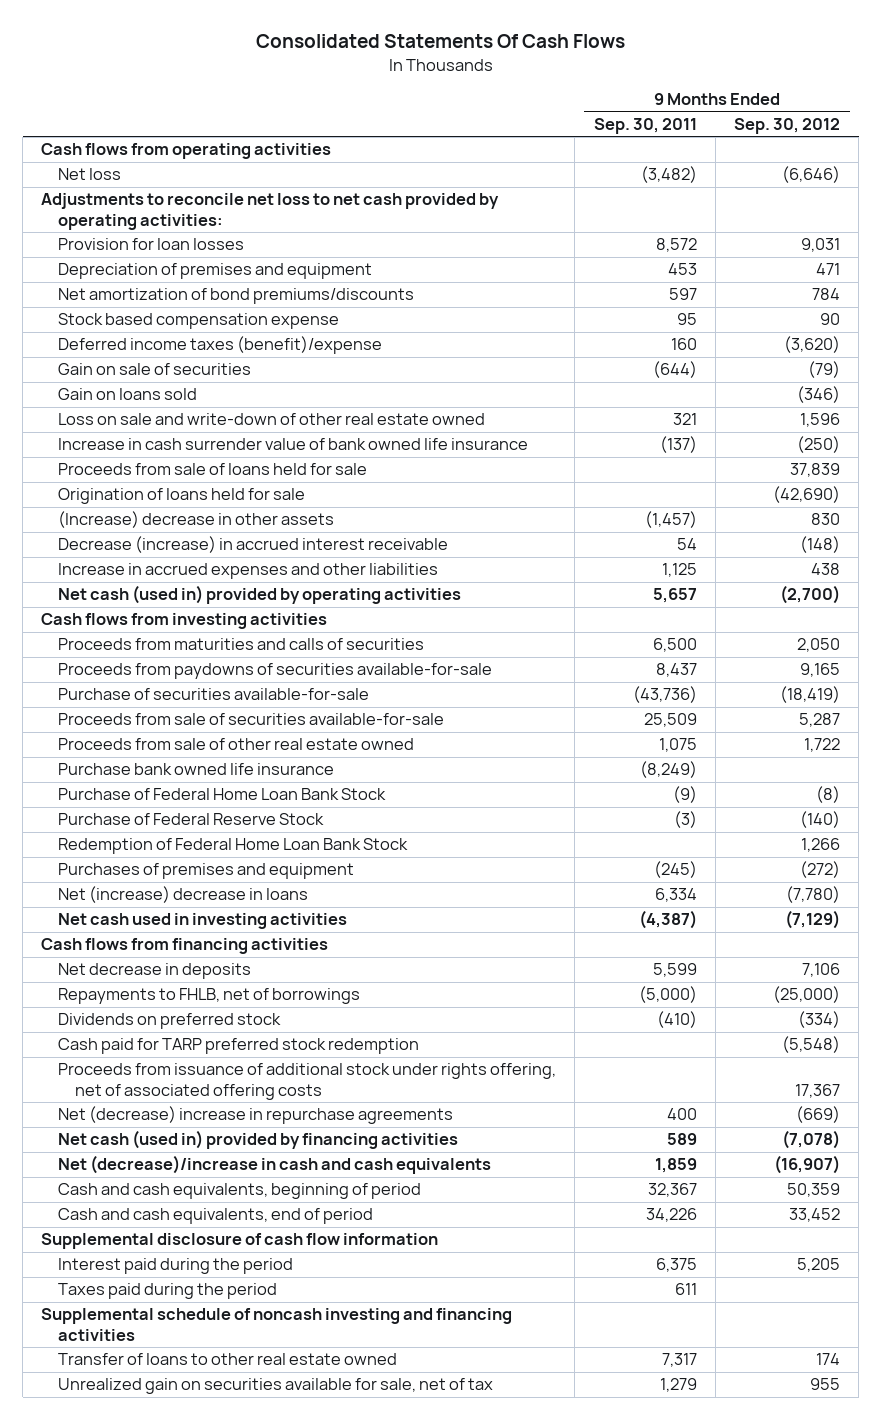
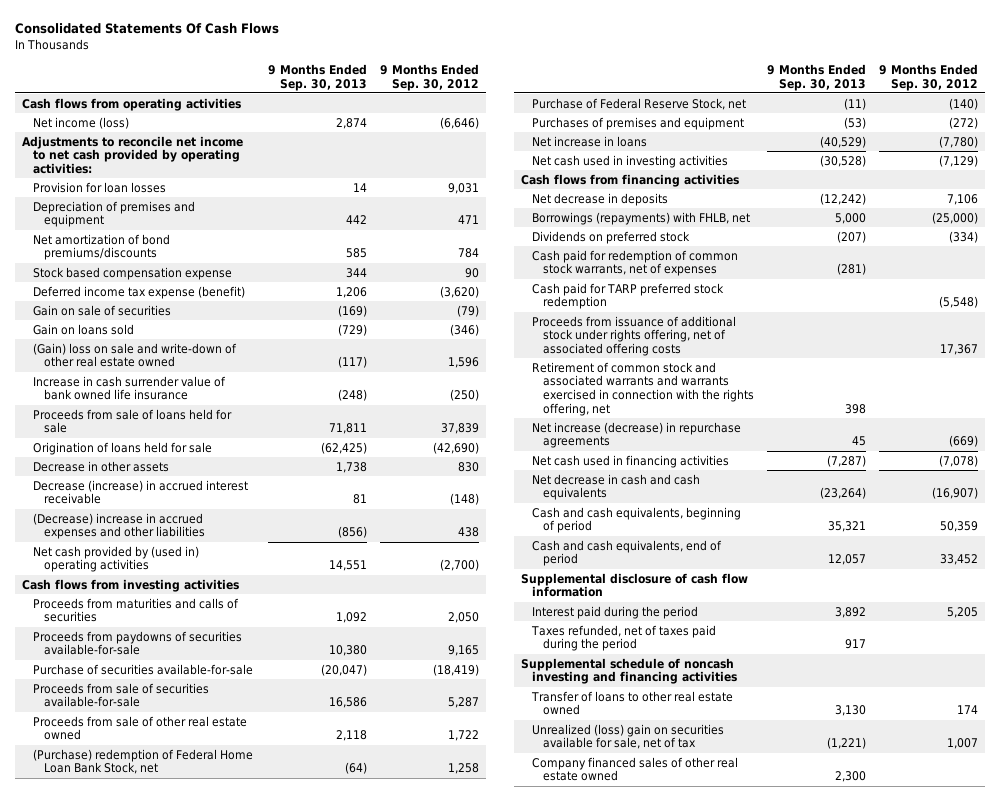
- | 9 Months Ended Sep. 30, 2011 | 9 Months Ended Sep. 30, 2012
+ | 9 Months Ended Sep. 30, 2013 | 9 Months Ended Sep. 30, 2012
- Net loss | (3,482) | (6,646)
- Adjustments to reconcile net loss to net cash provided by operating activities:
+ Net income (loss) | 2,874 | (6,646)
+ Adjustments to reconcile net income to net cash provided by operating activities:
- Deferred income taxes (benefit)/expense | 160 | (3,620)
+ Deferred income tax expense (benefit) | 1,206 | (3,620)
- Loss on sale and write-down of other real estate owned | 321 | 1,596
+ (Gain) loss on sale and write-down of other real estate owned | (117) | 1,596
- (Increase) decrease in other assets | (1,457) | 830
+ Decrease in other assets | 1,738 | 830
- Increase in accrued expenses and other liabilities | 1,125 | 438
- Net cash (used in) provided by operating activities | 5,657 | (2,700)
+ (Decrease) increase in accrued expenses and other liabilities | (856) | 438
+ Net cash provided by (used in) operating activities | 14,551 | (2,700)
- Purchase bank owned life insurance | (8,249) |
- Purchase of Federal Home Loan Bank Stock | (9) | (8)
- Purchase of Federal Reserve Stock | (3) | (140)
- Redemption of Federal Home Loan Bank Stock | | 1,266
+ (Purchase) redemption of Federal Home Loan Bank Stock, net | (64) | 1,258
+ Purchase of Federal Reserve Stock, net | (11) | (140)
- Net (increase) decrease in loans | 6,334 | (7,780)
+ Net increase in loans | (40,529) | (7,780)
- Repayments to FHLB, net of borrowings | (5,000) | (25,000)
+ Borrowings (repayments) with FHLB, net | 5,000 | (25,000)
+ Cash paid for redemption of common stock warrants, net of expenses | (281) |
- Net (decrease) increase in repurchase agreements | 400 | (669)
- Net cash (used in) provided by financing activities | 589 | (7,078)
- Net (decrease)/increase in cash and cash equivalents | 1,859 | (16,907)
+ Retirement of common stock and associated warrants and warrants exercised in connection with the rights offering, net | 398 |
+ Net increase (decrease) in repurchase agreements | 45 | (669)
+ Net cash used in financing activities | (7,287) | (7,078)
+ Net decrease in cash and cash equivalents | (23,264) | (16,907)
- Taxes paid during the period | 611 |
+ Taxes refunded, net of taxes paid during the period | 917 |
- Unrealized gain on securities available for sale, net of tax | 1,279 | 955
+ Unrealized (loss) gain on securities available for sale, net of tax | (1,221) | 1,007
+ Company financed sales of other real estate owned | 2,300 |

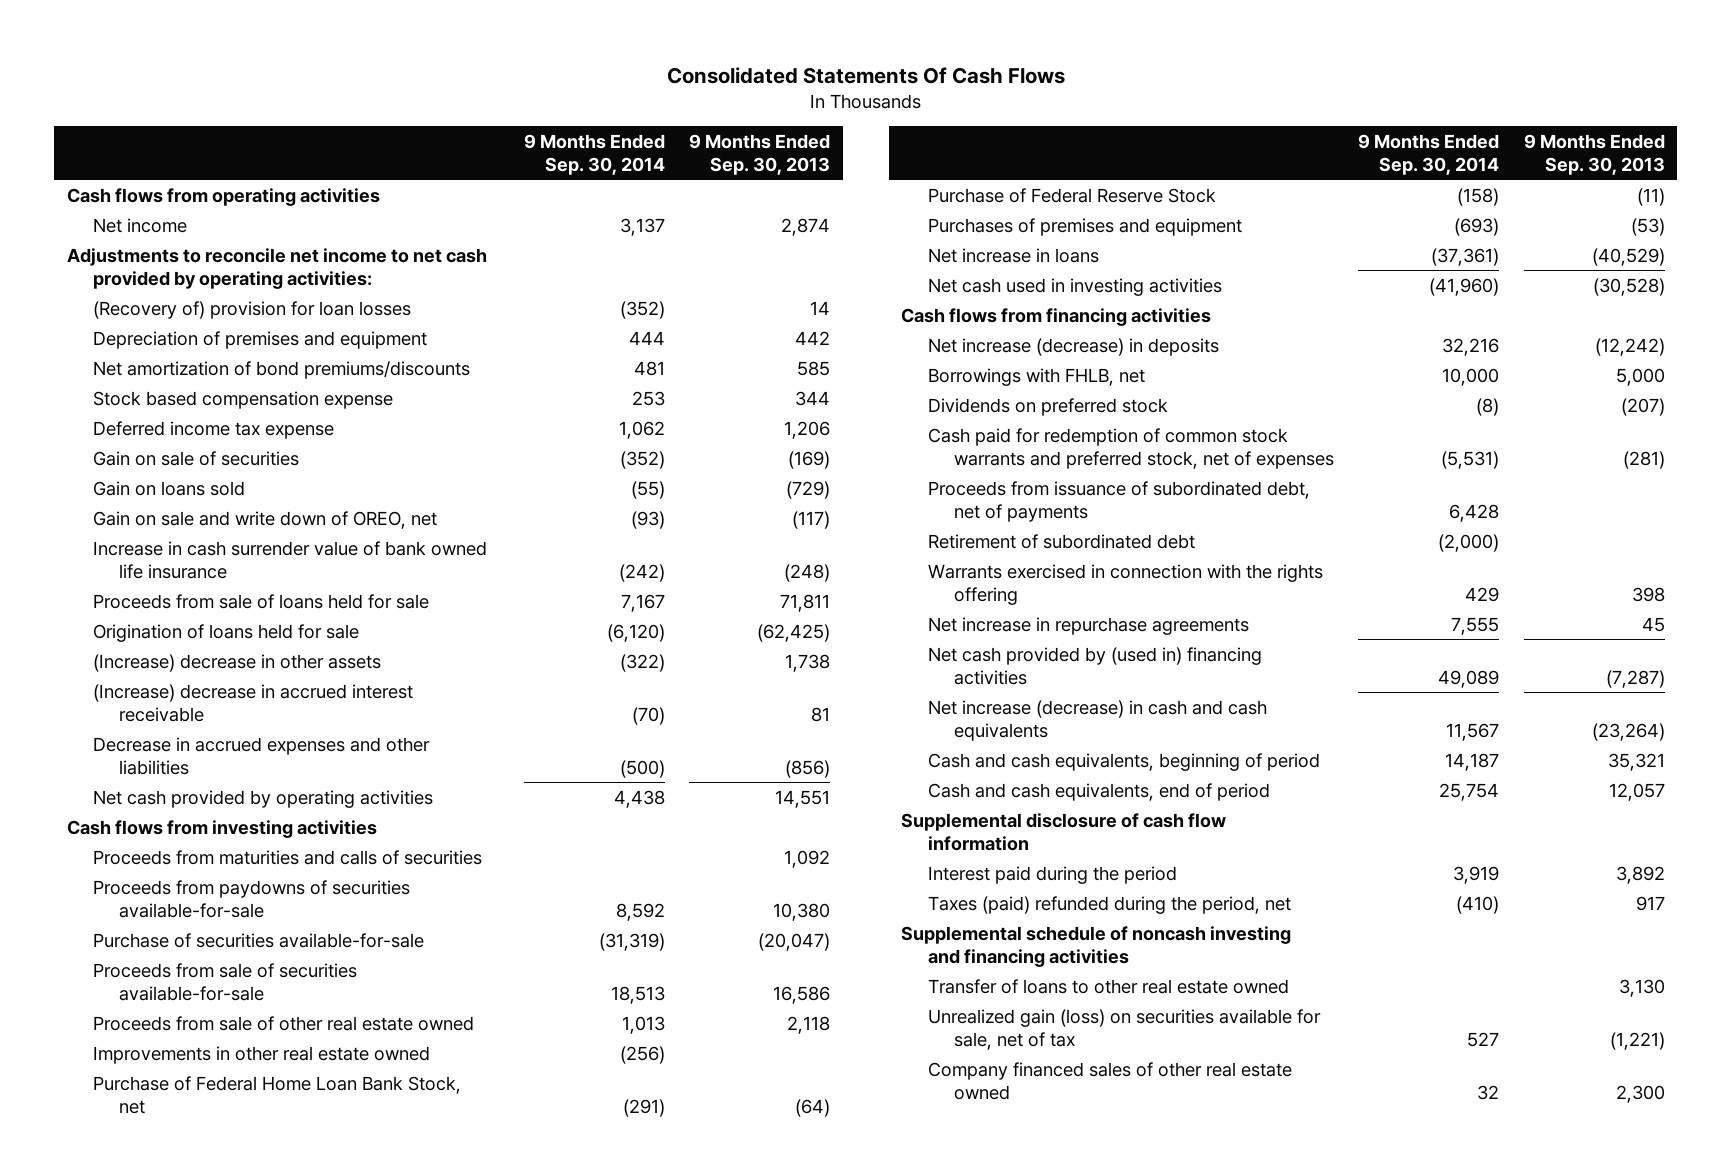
- | 9 Months Ended Sep. 30, 2013 | 9 Months Ended Sep. 30, 2012
+ | 9 Months Ended Sep. 30, 2014 | 9 Months Ended Sep. 30, 2013
- Net income (loss) | 2,874 | (6,646)
+ Net income | 3,137 | 2,874
- Provision for loan losses | 14 | 9,031
+ (Recovery of) provision for loan losses | (352) | 14
- Deferred income tax expense (benefit) | 1,206 | (3,620)
+ Deferred income tax expense | 1,062 | 1,206
- (Gain) loss on sale and write-down of other real estate owned | (117) | 1,596
+ Gain on sale and write down of OREO, net | (93) | (117)
- Decrease in other assets | 1,738 | 830
- Decrease (increase) in accrued interest receivable | 81 | (148)
- (Decrease) increase in accrued expenses and other liabilities | (856) | 438
- Net cash provided by (used in) operating activities | 14,551 | (2,700)
+ (Increase) decrease in other assets | (322) | 1,738
+ (Increase) decrease in accrued interest receivable | (70) | 81
+ Decrease in accrued expenses and other liabilities | (500) | (856)
+ Net cash provided by operating activities | 4,438 | 14,551
- (Purchase) redemption of Federal Home Loan Bank Stock, net | (64) | 1,258
- Purchase of Federal Reserve Stock, net | (11) | (140)
+ Improvements in other real estate owned | (256) |
+ Purchase of Federal Home Loan Bank Stock, net | (291) | (64)
+ Purchase of Federal Reserve Stock | (158) | (11)
- Net decrease in deposits | (12,242) | 7,106
- Borrowings (repayments) with FHLB, net | 5,000 | (25,000)
+ Net increase (decrease) in deposits | 32,216 | (12,242)
+ Borrowings with FHLB, net | 10,000 | 5,000
- Cash paid for redemption of common stock warrants, net of expenses | (281) |
- Cash paid for TARP preferred stock redemption | | (5,548)
- Proceeds from issuance of additional stock under rights offering, net of associated offering costs | | 17,367
- Retirement of common stock and associated warrants and warrants exercised in connection with the rights offering, net | 398 |
- Net increase (decrease) in repurchase agreements | 45 | (669)
- Net cash used in financing activities | (7,287) | (7,078)
- Net decrease in cash and cash equivalents | (23,264) | (16,907)
+ Cash paid for redemption of common stock warrants and preferred stock, net of expenses | (5,531) | (281)
+ Proceeds from issuance of subordinated debt, net of payments | 6,428 |
+ Retirement of subordinated debt | (2,000) |
+ Warrants exercised in connection with the rights offering | 429 | 398
+ Net increase in repurchase agreements | 7,555 | 45
+ Net cash provided by (used in) financing activities | 49,089 | (7,287)
+ Net increase (decrease) in cash and cash equivalents | 11,567 | (23,264)
- Taxes refunded, net of taxes paid during the period | 917 |
+ Taxes (paid) refunded during the period, net | (410) | 917
- Unrealized (loss) gain on securities available for sale, net of tax | (1,221) | 1,007
+ Unrealized gain (loss) on securities available for sale, net of tax | 527 | (1,221)

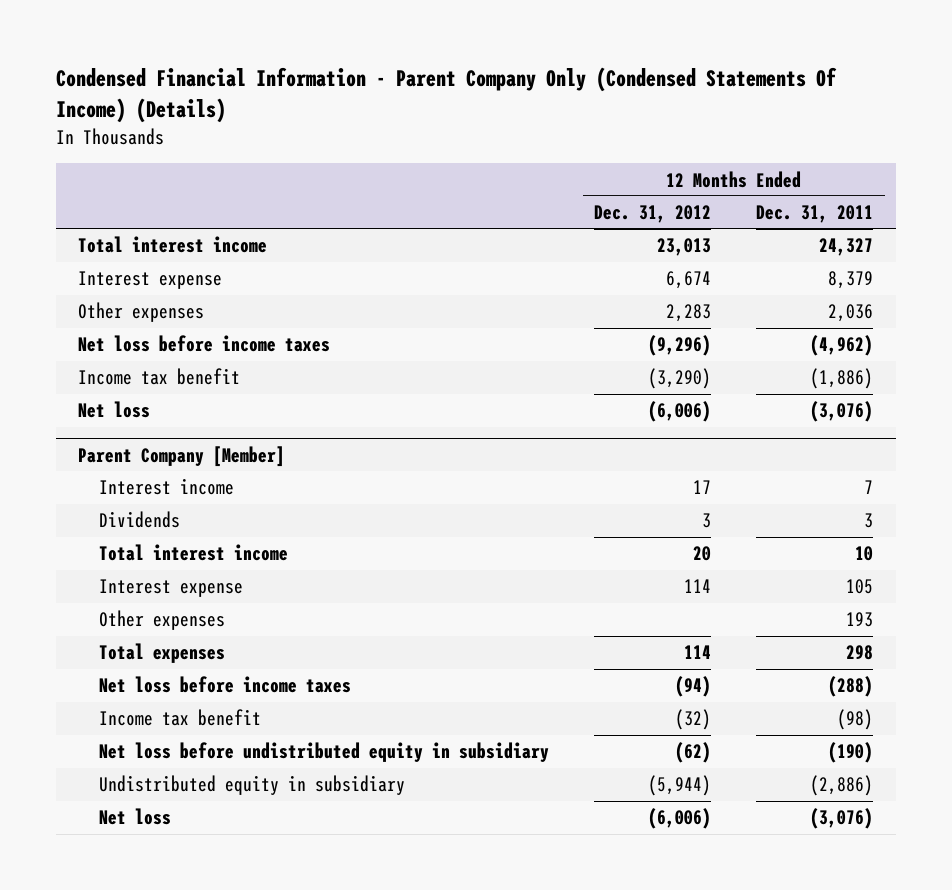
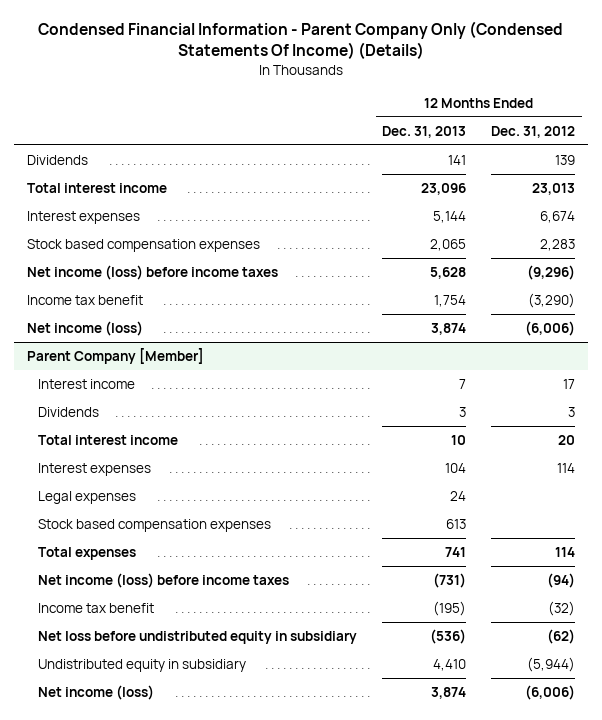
- | 12 Months Ended Dec. 31, 2012 | 12 Months Ended Dec. 31, 2011
+ | 12 Months Ended Dec. 31, 2013 | 12 Months Ended Dec. 31, 2012
+ Dividends | 141 | 139
- Interest expense | 6,674 | 8,379
- Other expenses | 2,283 | 2,036
- Net loss before income taxes | (9,296) | (4,962)
+ Interest expenses | 5,144 | 6,674
+ Stock based compensation expenses | 2,065 | 2,283
+ Net income (loss) before income taxes | 5,628 | (9,296)
- Net loss | (6,006) | (3,076)
+ Net income (loss) | 3,874 | (6,006)
@ Parent Company [Member]
- Interest expense | 114 | 105
- Other expenses | | 193
+ Interest expenses | 104 | 114
+ Legal expenses | 24 |
+ Stock based compensation expenses | 613 |
- Net loss before income taxes | (94) | (288)
+ Net income (loss) before income taxes | (731) | (94)
- Net loss | (6,006) | (3,076)
+ Net income (loss) | 3,874 | (6,006)

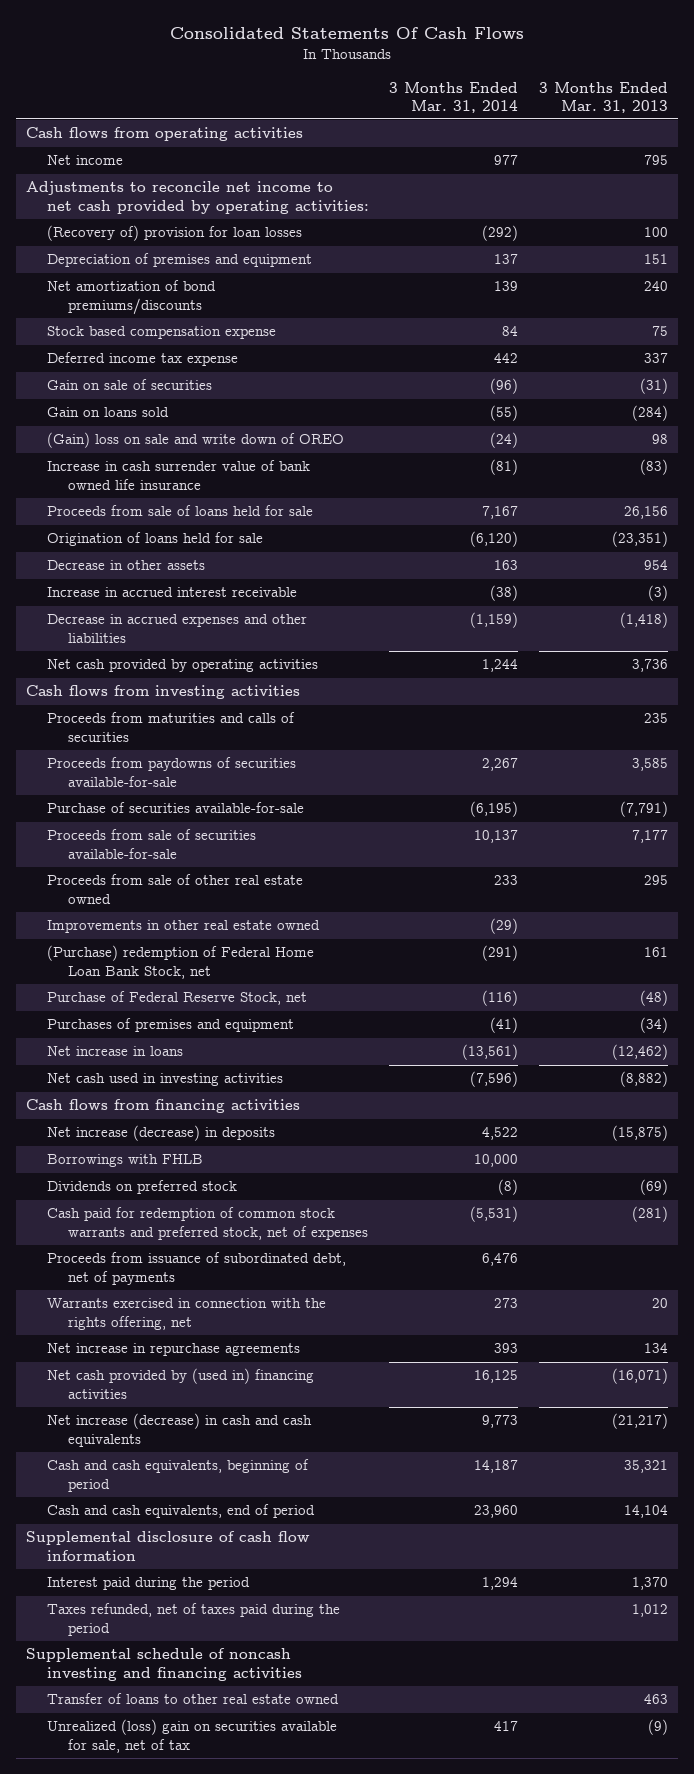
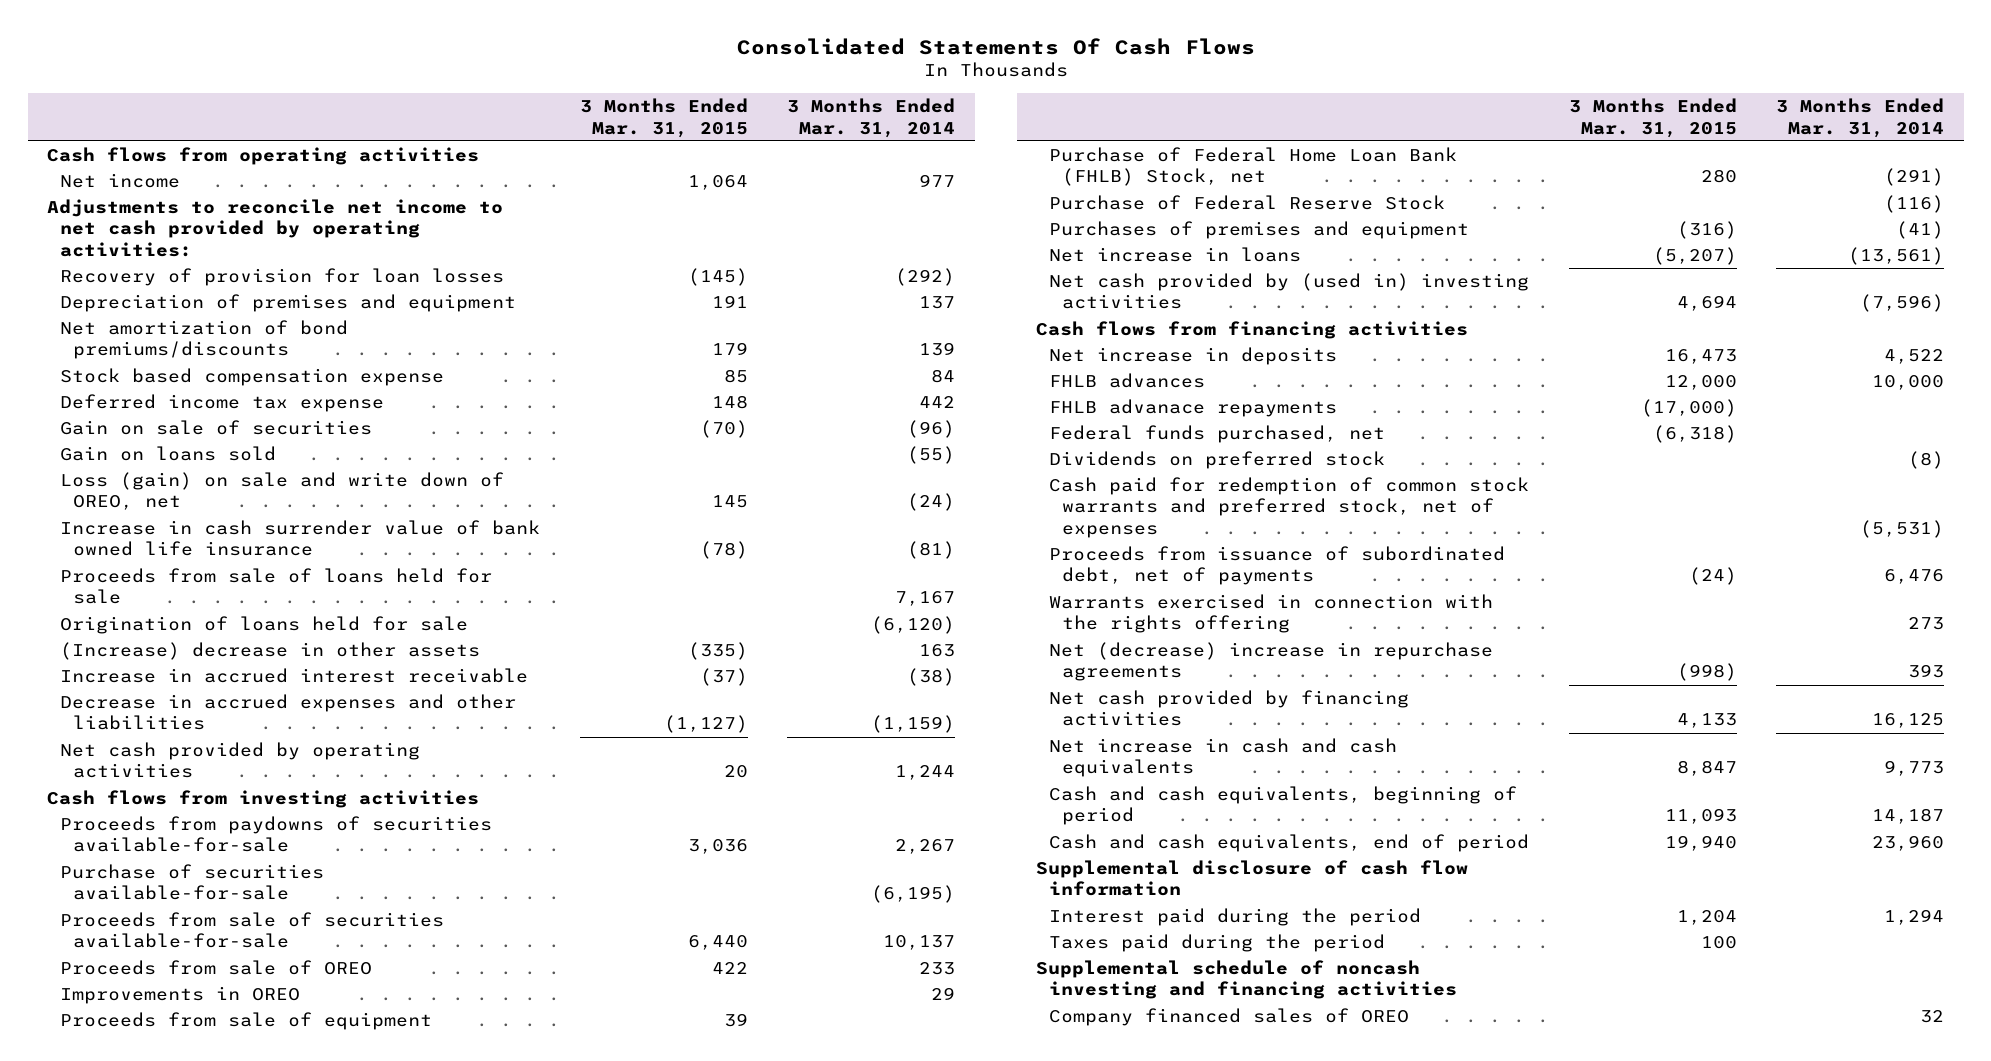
- | 3 Months Ended Mar. 31, 2014 | 3 Months Ended Mar. 31, 2013
+ | 3 Months Ended Mar. 31, 2015 | 3 Months Ended Mar. 31, 2014
- (Recovery of) provision for loan losses | (292) | 100
+ Recovery of provision for loan losses | (145) | (292)
- (Gain) loss on sale and write down of OREO | (24) | 98
+ Loss (gain) on sale and write down of OREO, net | 145 | (24)
- Decrease in other assets | 163 | 954
+ (Increase) decrease in other assets | (335) | 163
- Proceeds from maturities and calls of securities | | 235
- Proceeds from sale of other real estate owned | 233 | 295
- Improvements in other real estate owned | (29) |
- (Purchase) redemption of Federal Home Loan Bank Stock, net | (291) | 161
- Purchase of Federal Reserve Stock, net | (116) | (48)
+ Proceeds from sale of OREO | 422 | 233
+ Improvements in OREO | | 29
+ Proceeds from sale of equipment | 39 |
+ Purchase of Federal Home Loan Bank (FHLB) Stock, net | 280 | (291)
+ Purchase of Federal Reserve Stock | | (116)
- Net cash used in investing activities | (7,596) | (8,882)
+ Net cash provided by (used in) investing activities | 4,694 | (7,596)
- Net increase (decrease) in deposits | 4,522 | (15,875)
- Borrowings with FHLB | 10,000 |
+ Net increase in deposits | 16,473 | 4,522
+ FHLB advances | 12,000 | 10,000
+ FHLB advanace repayments | (17,000) |
+ Federal funds purchased, net | (6,318) |
- Warrants exercised in connection with the rights offering, net | 273 | 20
- Net increase in repurchase agreements | 393 | 134
- Net cash provided by (used in) financing activities | 16,125 | (16,071)
- Net increase (decrease) in cash and cash equivalents | 9,773 | (21,217)
+ Warrants exercised in connection with the rights offering | | 273
+ Net (decrease) increase in repurchase agreements | (998) | 393
+ Net cash provided by financing activities | 4,133 | 16,125
+ Net increase in cash and cash equivalents | 8,847 | 9,773
- Taxes refunded, net of taxes paid during the period | | 1,012
+ Taxes paid during the period | 100 |
- Transfer of loans to other real estate owned | | 463
- Unrealized (loss) gain on securities available for sale, net of tax | 417 | (9)
+ Company financed sales of OREO | | 32

